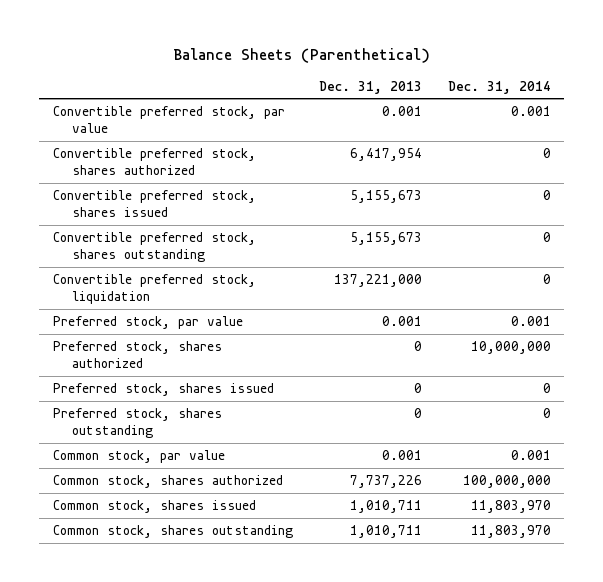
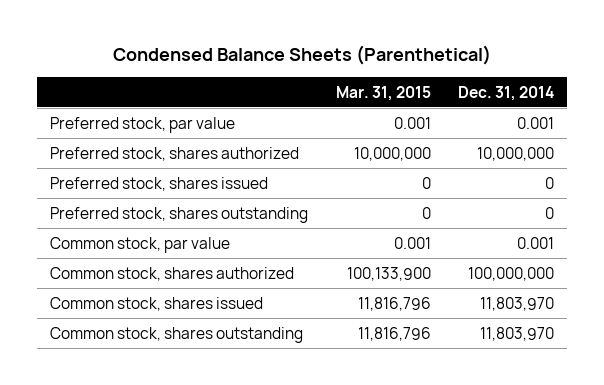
- Balance Sheets (Parenthetical)
+ Condensed Balance Sheets (Parenthetical)
- | Dec. 31, 2013 | Dec. 31, 2014
+ | Mar. 31, 2015 | Dec. 31, 2014
- Convertible preferred stock, par value | 0.001 | 0.001
- Convertible preferred stock, shares authorized | 6,417,954 | 0
- Convertible preferred stock, shares issued | 5,155,673 | 0
- Convertible preferred stock, shares outstanding | 5,155,673 | 0
- Convertible preferred stock, liquidation | 137,221,000 | 0

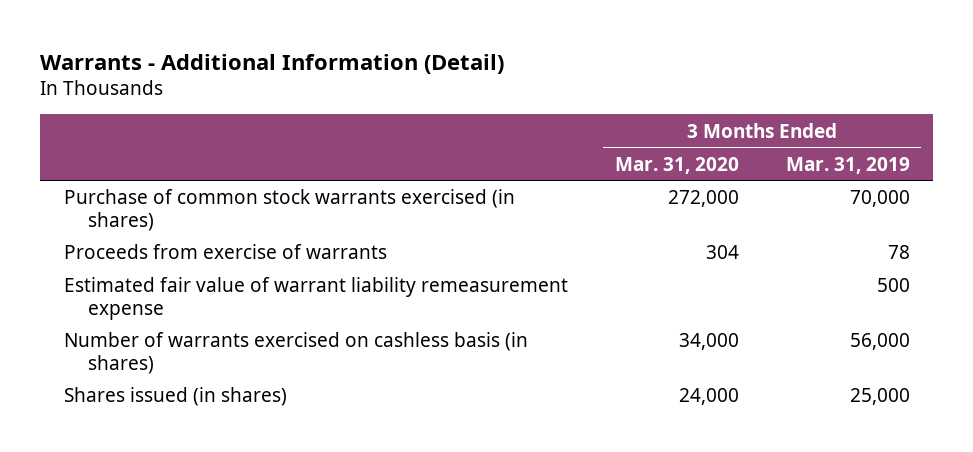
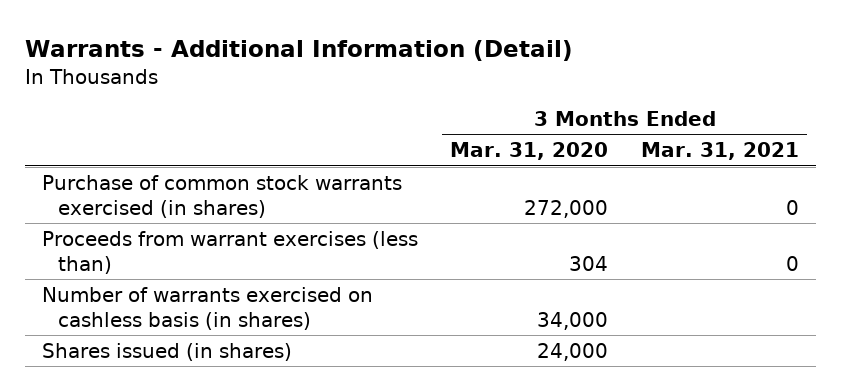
- | 3 Months Ended Mar. 31, 2020 | 3 Months Ended Mar. 31, 2019
+ | 3 Months Ended Mar. 31, 2020 | 3 Months Ended Mar. 31, 2021
- Proceeds from exercise of warrants | 304 | 78
- Estimated fair value of warrant liability remeasurement expense | | 500
+ Proceeds from warrant exercises (less than) | 304 | 0

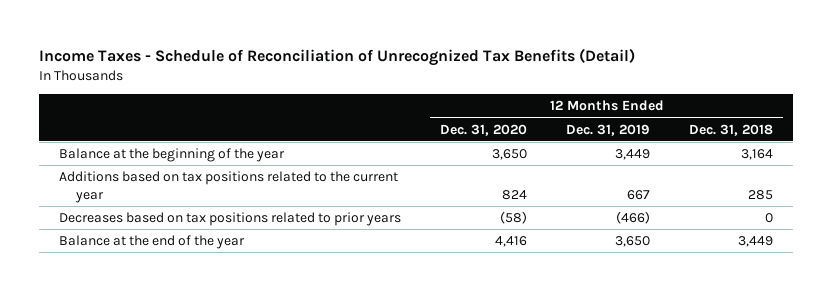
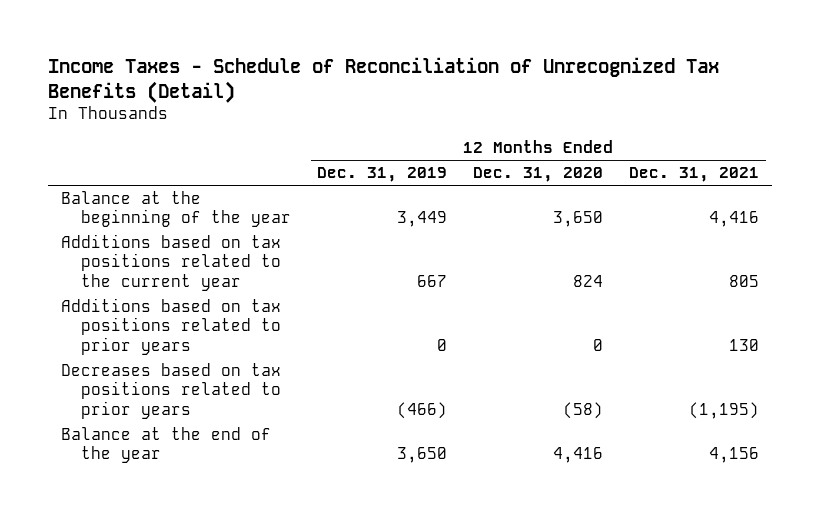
- | 12 Months Ended Dec. 31, 2020 | 12 Months Ended Dec. 31, 2019 | 12 Months Ended Dec. 31, 2018
+ | 12 Months Ended Dec. 31, 2019 | 12 Months Ended Dec. 31, 2020 | 12 Months Ended Dec. 31, 2021
+ Additions based on tax positions related to prior years | 0 | 0 | 130

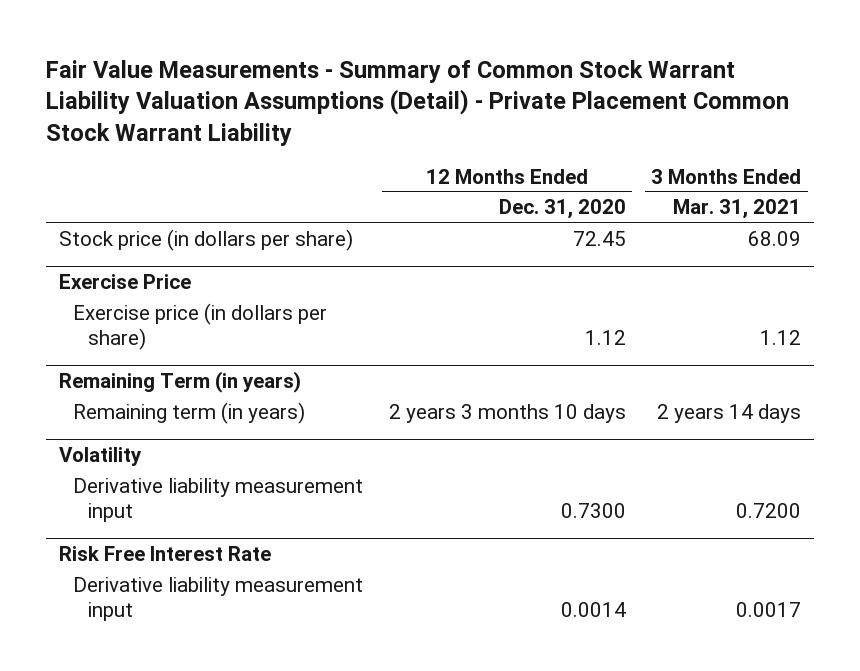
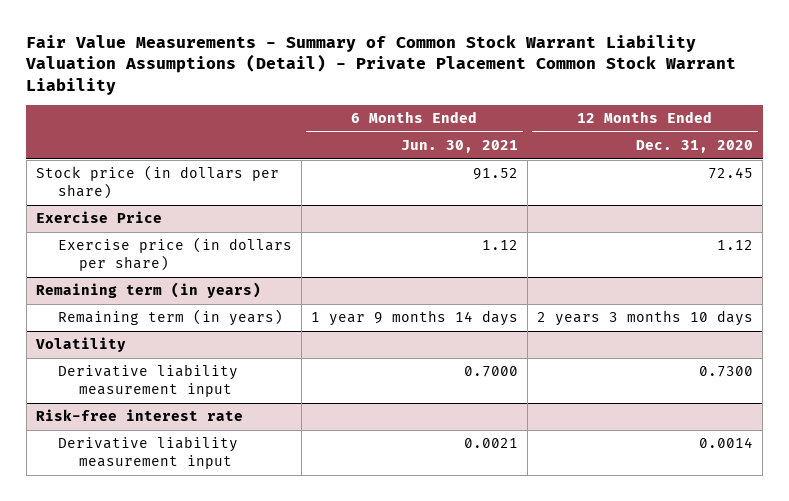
- | 12 Months Ended Dec. 31, 2020 | 3 Months Ended Mar. 31, 2021
+ | 6 Months Ended Jun. 30, 2021 | 12 Months Ended Dec. 31, 2020
- Remaining Term (in years)
+ Remaining term (in years)
- Risk Free Interest Rate
+ Risk-free interest rate

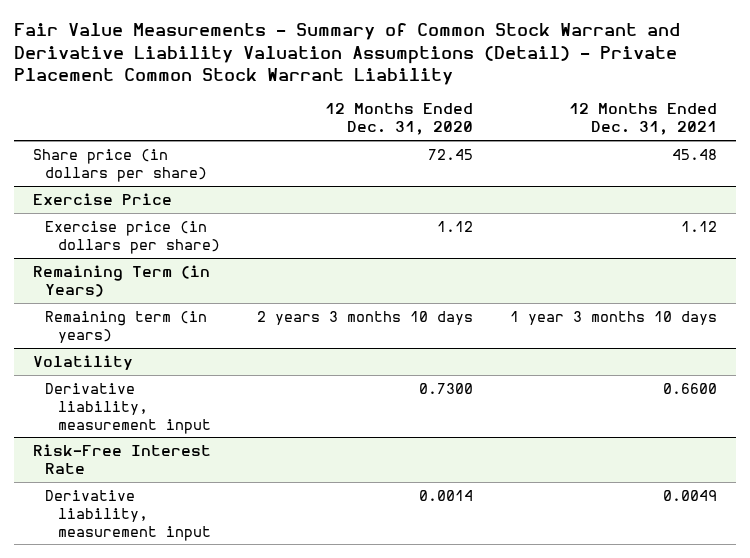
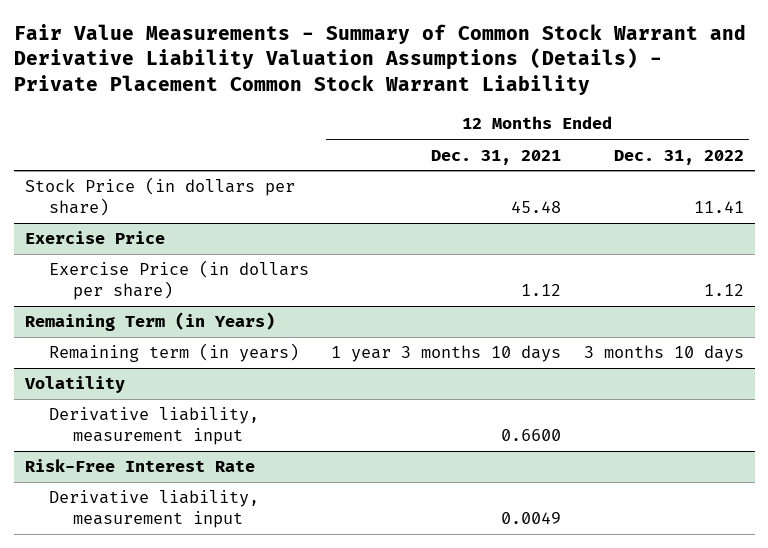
- Fair Value Measurements - Summary of Common Stock Warrant and Derivative Liability Valuation Assumptions (Detail) - Private Placement Common Stock Warrant Liability
+ Fair Value Measurements - Summary of Common Stock Warrant and Derivative Liability Valuation Assumptions (Details) - Private Placement Common Stock Warrant Liability
- | 12 Months Ended Dec. 31, 2020 | 12 Months Ended Dec. 31, 2021
+ | 12 Months Ended Dec. 31, 2021 | 12 Months Ended Dec. 31, 2022
- Share price (in dollars per share) | 72.45 | 45.48
+ Stock Price (in dollars per share) | 45.48 | 11.41
@ Exercise Price
- Exercise price (in dollars per share) | 1.12 | 1.12
+ Exercise Price (in dollars per share) | 1.12 | 1.12

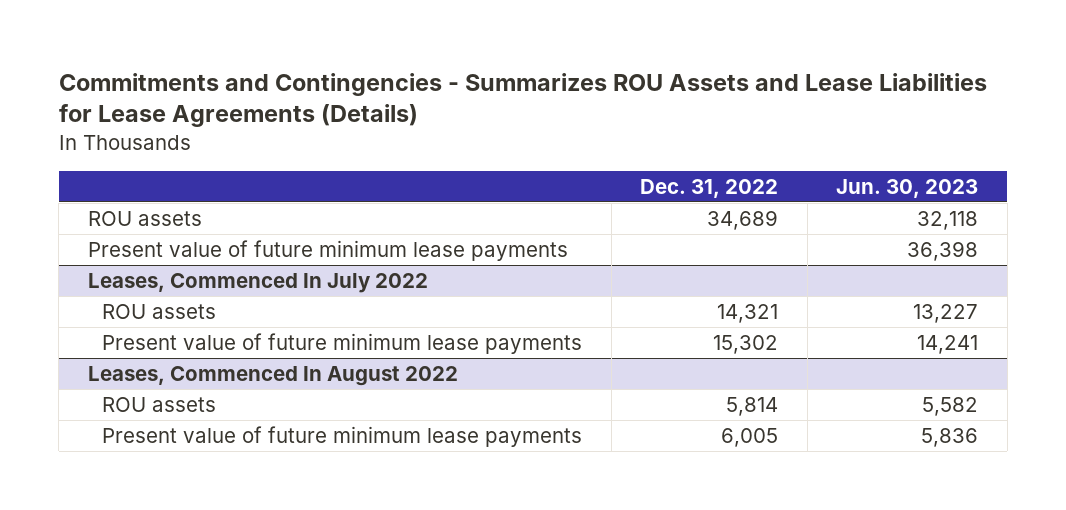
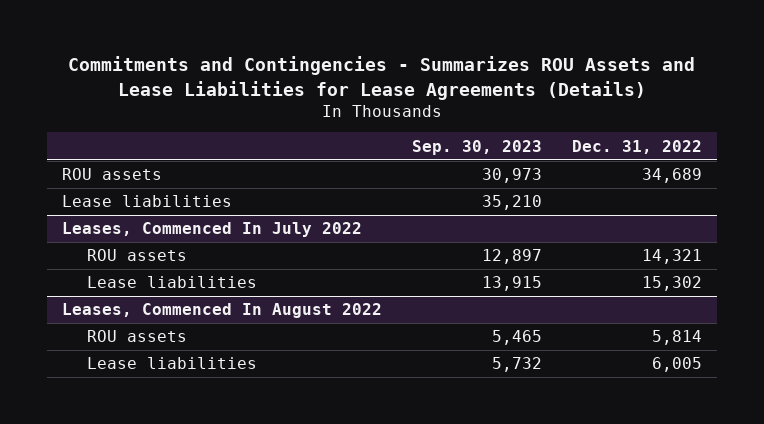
- | Dec. 31, 2022 | Jun. 30, 2023
+ | Sep. 30, 2023 | Dec. 31, 2022
- Present value of future minimum lease payments | | 36,398
+ Lease liabilities | 35,210 |
@ Leases, Commenced In July 2022
- Present value of future minimum lease payments | 15,302 | 14,241
+ Lease liabilities | 13,915 | 15,302
@ Leases, Commenced In August 2022
- Present value of future minimum lease payments | 6,005 | 5,836
+ Lease liabilities | 5,732 | 6,005

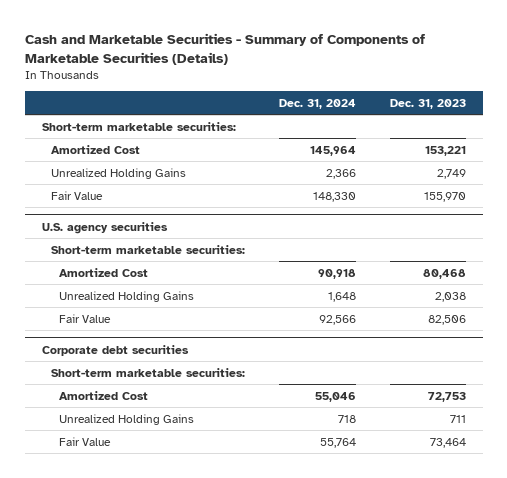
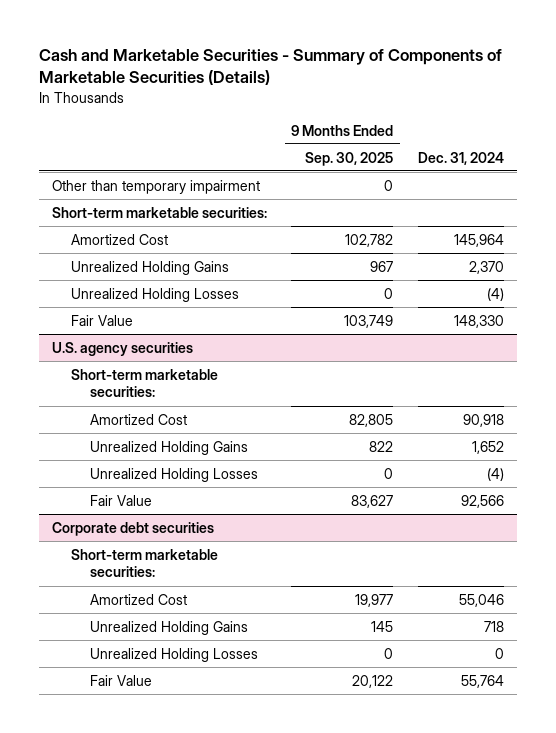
- | Dec. 31, 2024 | Dec. 31, 2023
+ | 9 Months Ended Sep. 30, 2025 | Dec. 31, 2024
+ Other than temporary impairment | 0 |
- Unrealized Holding Gains | 2,366 | 2,749
+ Unrealized Holding Gains | 967 | 2,370
+ Unrealized Holding Losses | 0 | (4)
@ U.S. agency securities
- Unrealized Holding Gains | 1,648 | 2,038
+ Unrealized Holding Gains | 822 | 1,652
+ Unrealized Holding Losses | 0 | (4)
@ Corporate debt securities
+ Unrealized Holding Losses | 0 | 0

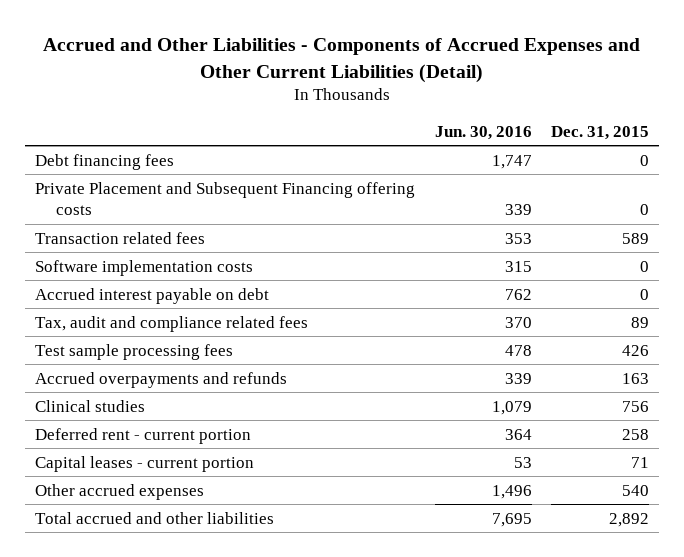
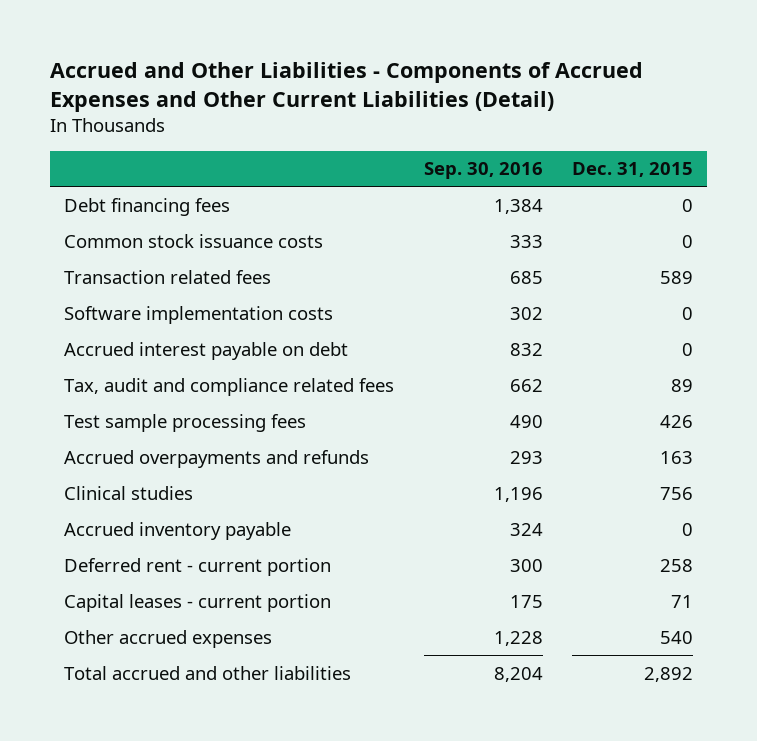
- | Jun. 30, 2016 | Dec. 31, 2015
+ | Sep. 30, 2016 | Dec. 31, 2015
- Private Placement and Subsequent Financing offering costs | 339 | 0
+ Common stock issuance costs | 333 | 0
+ Accrued inventory payable | 324 | 0

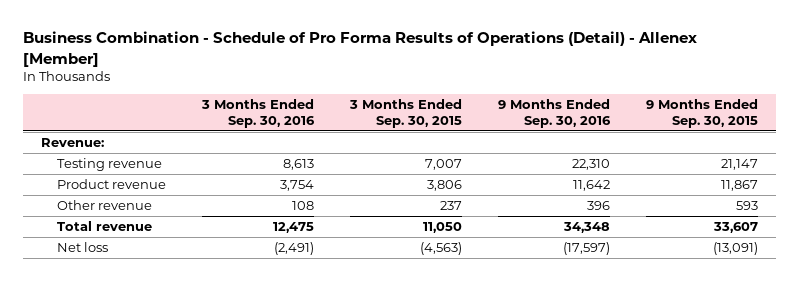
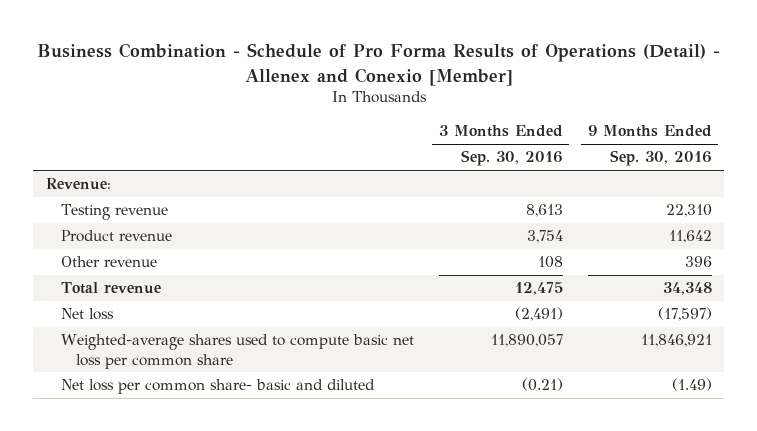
- Business Combination - Schedule of Pro Forma Results of Operations (Detail) - Allenex [Member]
+ Business Combination - Schedule of Pro Forma Results of Operations (Detail) - Allenex and Conexio [Member]
- | 3 Months Ended Sep. 30, 2016 | 3 Months Ended Sep. 30, 2015 | 9 Months Ended Sep. 30, 2016 | 9 Months Ended Sep. 30, 2015
+ | 3 Months Ended Sep. 30, 2016 | 9 Months Ended Sep. 30, 2016
+ Weighted-average shares used to compute basic net loss per common share | 11,890,057 | 11,846,921
+ Net loss per common share- basic and diluted | (0.21) | (1.49)

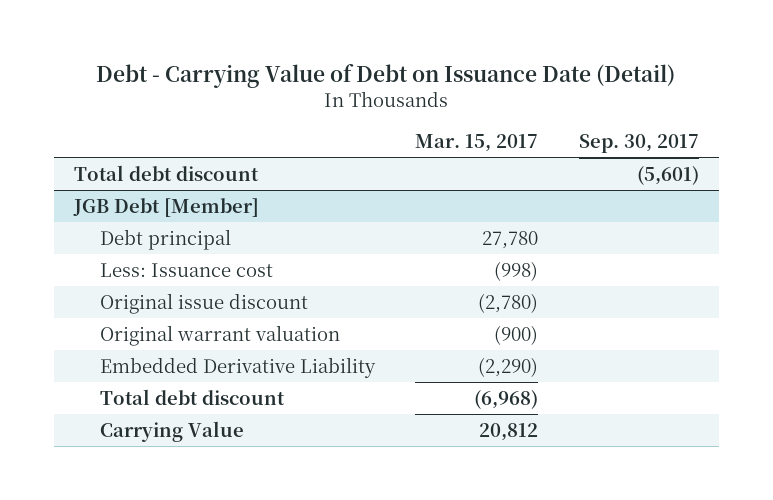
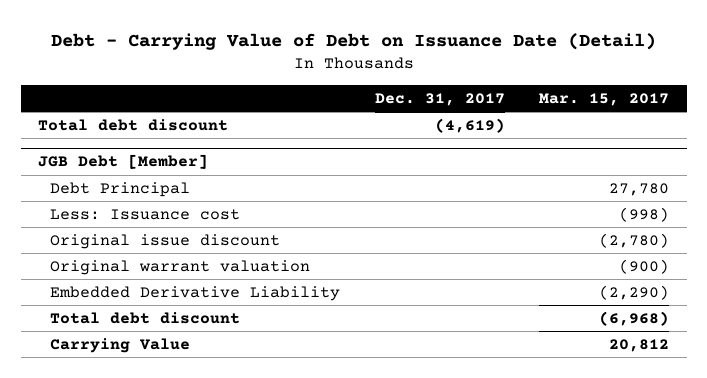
- | Mar. 15, 2017 | Sep. 30, 2017
+ | Dec. 31, 2017 | Mar. 15, 2017
@ JGB Debt [Member]
- Debt principal | 27,780 |
+ Debt Principal | | 27,780

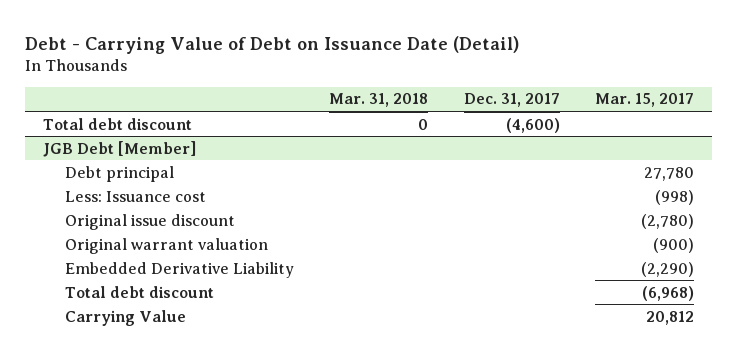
- | Dec. 31, 2017 | Mar. 15, 2017
+ | Mar. 31, 2018 | Dec. 31, 2017 | Mar. 15, 2017
- Total debt discount | (4,619) |
+ Total debt discount | 0 | (4,600) |
@ JGB Debt [Member]
- Debt Principal | | 27,780
+ Debt principal | | | 27,780

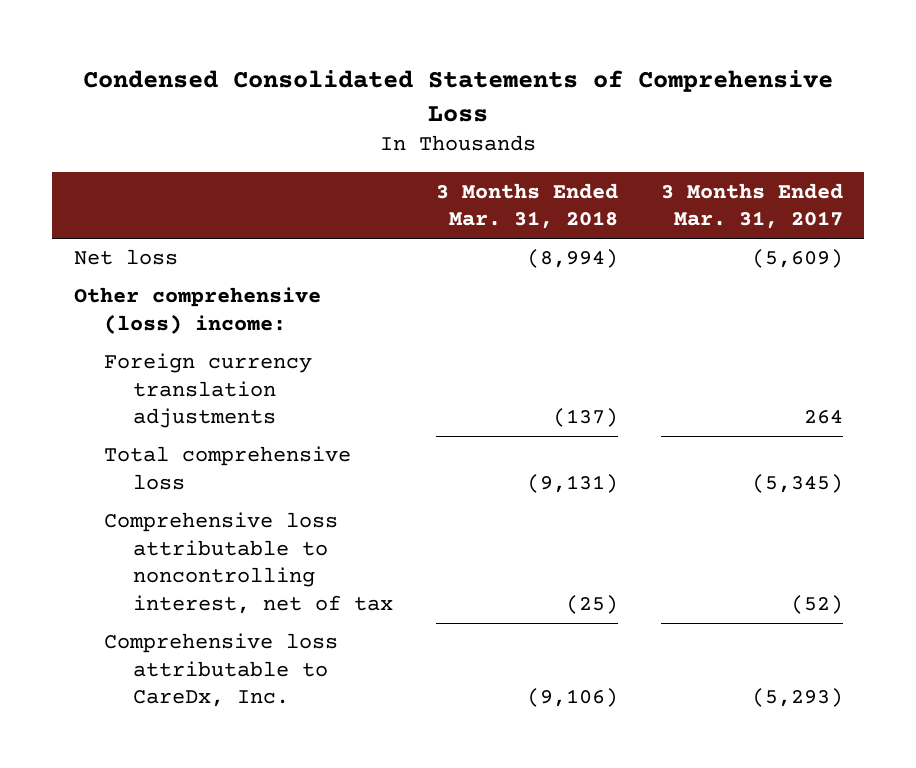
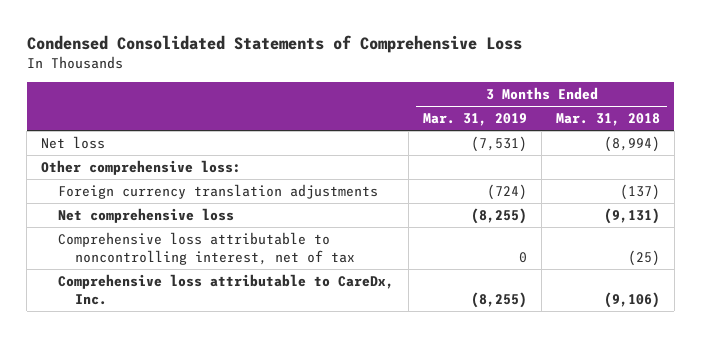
- | 3 Months Ended Mar. 31, 2018 | 3 Months Ended Mar. 31, 2017
+ | 3 Months Ended Mar. 31, 2019 | 3 Months Ended Mar. 31, 2018
- Other comprehensive (loss) income:
+ Other comprehensive loss:
- Total comprehensive loss | (9,131) | (5,345)
+ Net comprehensive loss | (8,255) | (9,131)

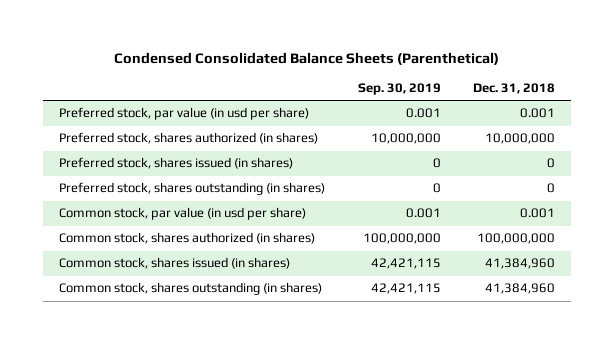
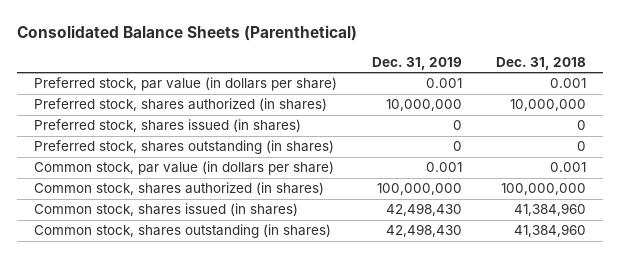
- Condensed Consolidated Balance Sheets (Parenthetical)
+ Consolidated Balance Sheets (Parenthetical)
- | Sep. 30, 2019 | Dec. 31, 2018
+ | Dec. 31, 2019 | Dec. 31, 2018
- Preferred stock, par value (in usd per share) | 0.001 | 0.001
+ Preferred stock, par value (in dollars per share) | 0.001 | 0.001
- Common stock, par value (in usd per share) | 0.001 | 0.001
+ Common stock, par value (in dollars per share) | 0.001 | 0.001

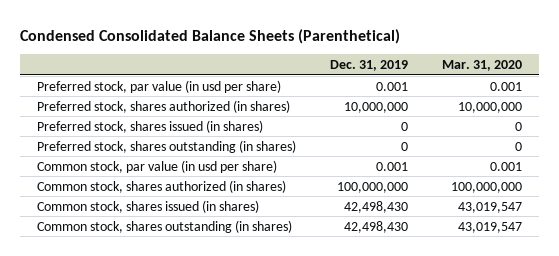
- Consolidated Balance Sheets (Parenthetical)
+ Condensed Consolidated Balance Sheets (Parenthetical)
- | Dec. 31, 2019 | Dec. 31, 2018
+ | Dec. 31, 2019 | Mar. 31, 2020
- Preferred stock, par value (in dollars per share) | 0.001 | 0.001
+ Preferred stock, par value (in usd per share) | 0.001 | 0.001
- Common stock, par value (in dollars per share) | 0.001 | 0.001
+ Common stock, par value (in usd per share) | 0.001 | 0.001

